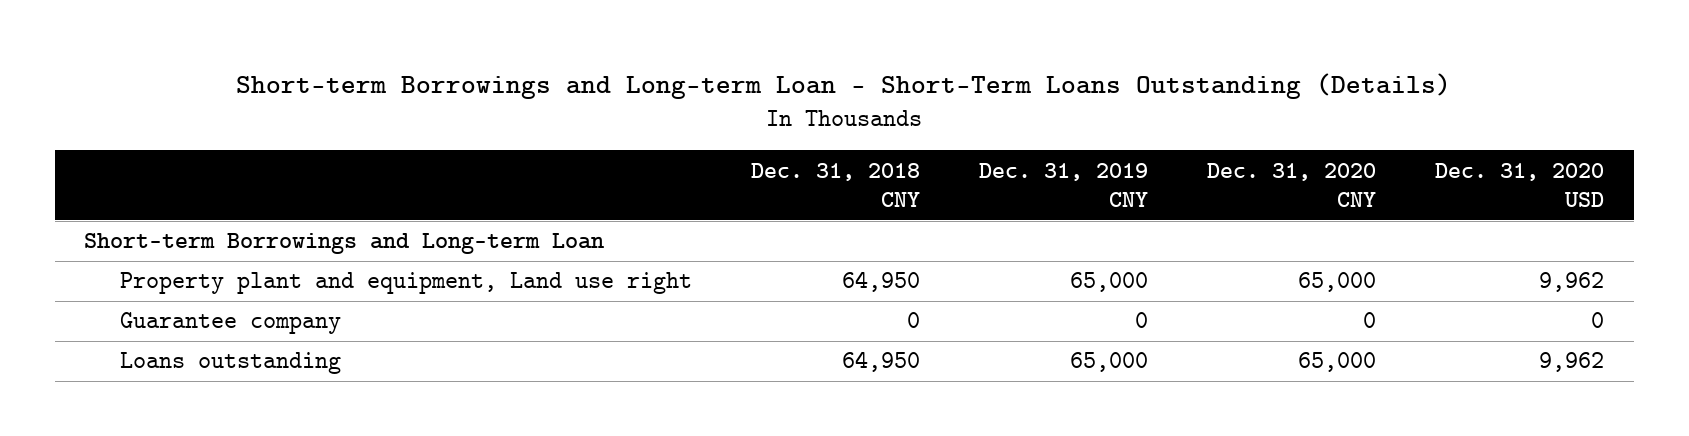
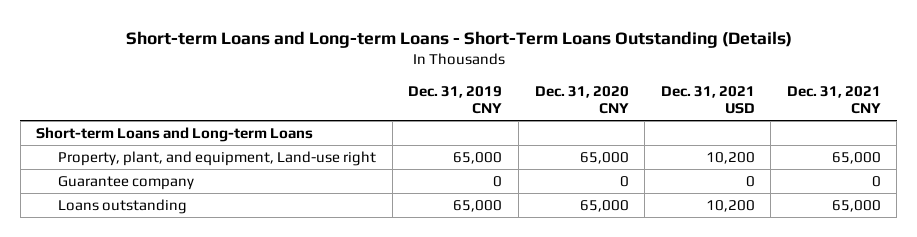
- Short-term Borrowings and Long-term Loan - Short-Term Loans Outstanding (Details)
+ Short-term Loans and Long-term Loans - Short-Term Loans Outstanding (Details)
- | Dec. 31, 2018 CNY | Dec. 31, 2019 CNY | Dec. 31, 2020 CNY | Dec. 31, 2020 USD
+ | Dec. 31, 2019 CNY | Dec. 31, 2020 CNY | Dec. 31, 2021 USD | Dec. 31, 2021 CNY
- Short-term Borrowings and Long-term Loan
- Property plant and equipment, Land use right | 64,950 | 65,000 | 65,000 | 9,962
+ Short-term Loans and Long-term Loans
+ Property, plant, and equipment, Land-use right | 65,000 | 65,000 | 10,200 | 65,000

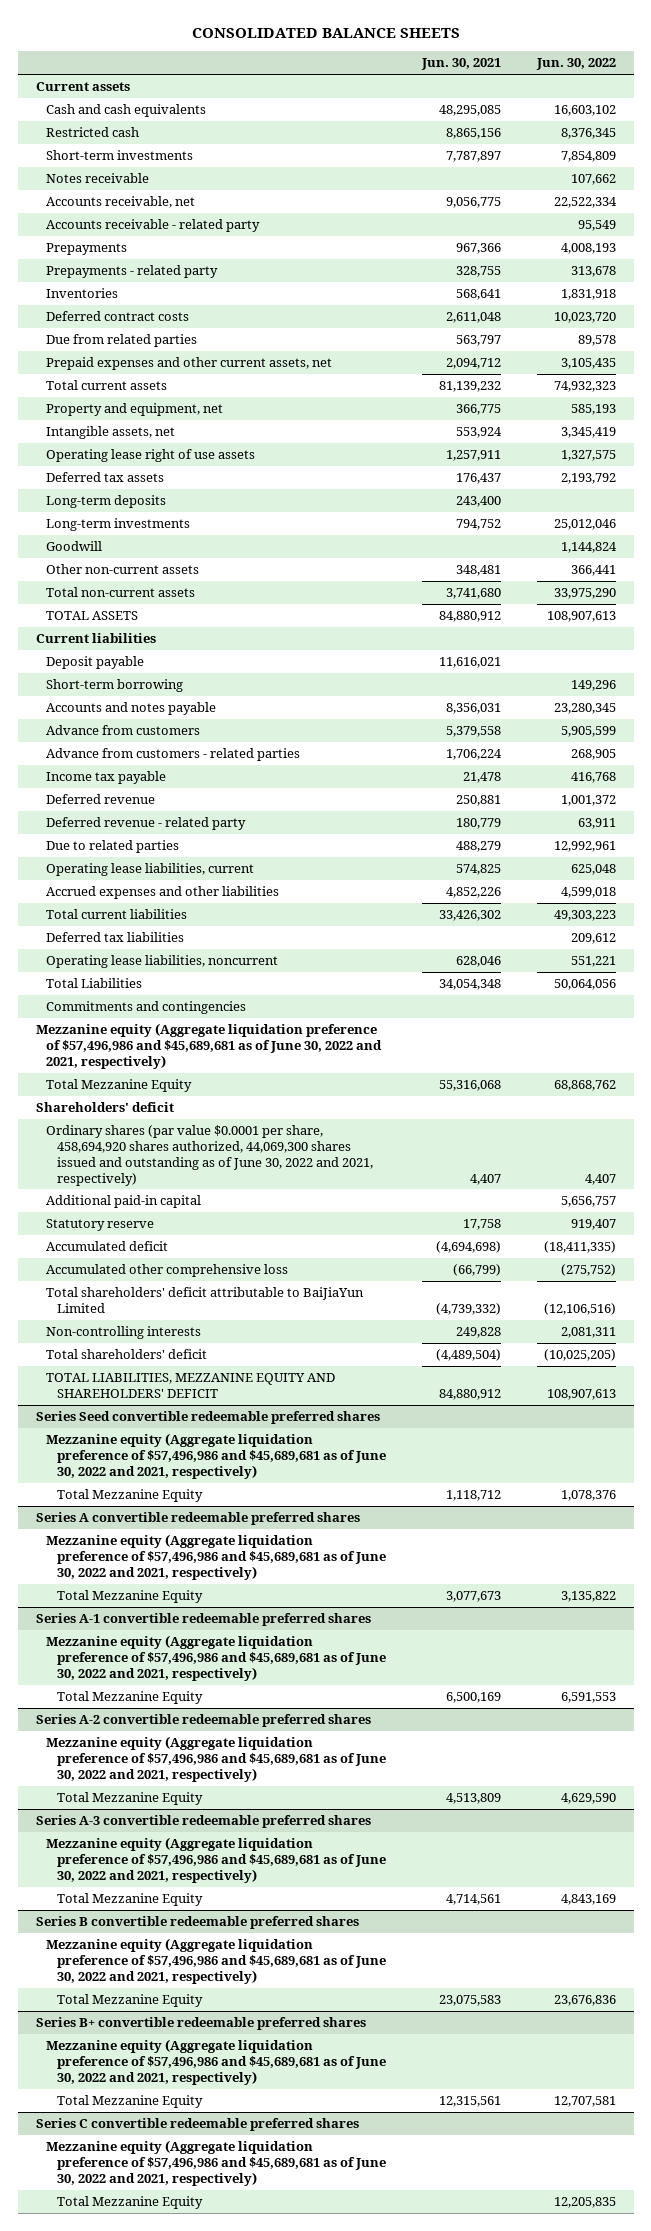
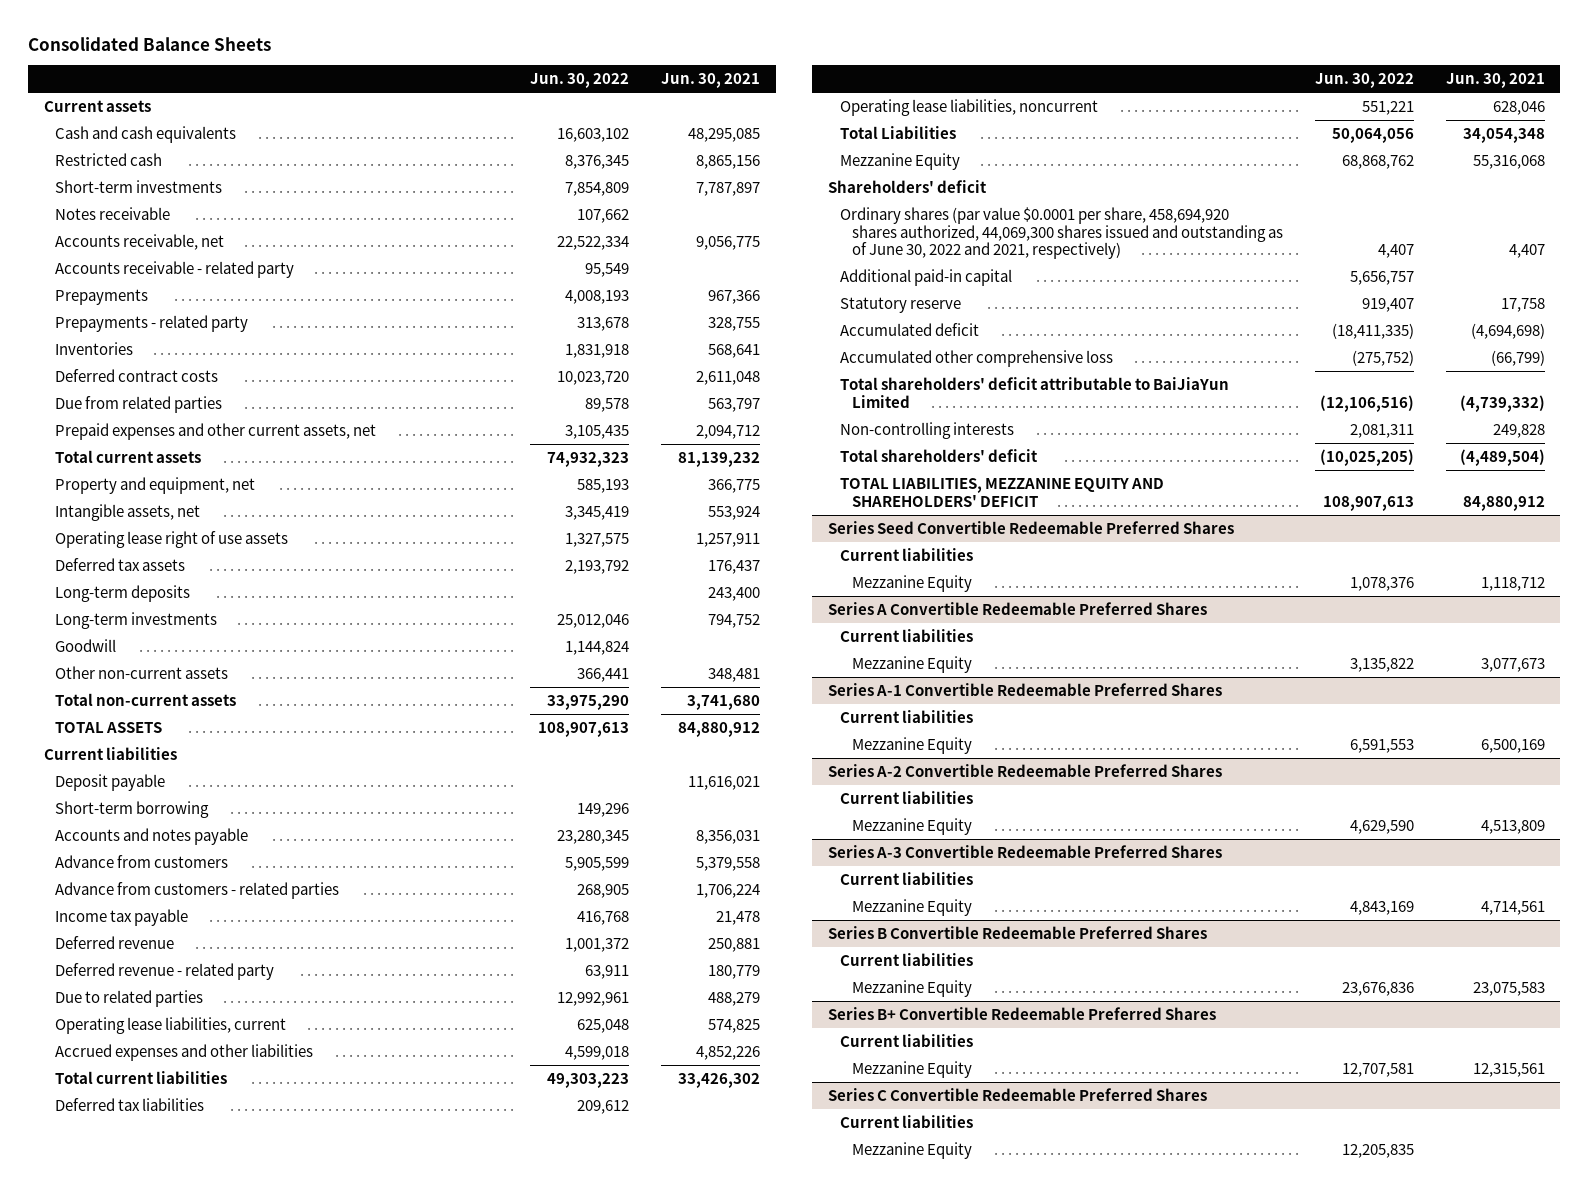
- CONSOLIDATED BALANCE SHEETS
+ Consolidated Balance Sheets
- | Jun. 30, 2021 | Jun. 30, 2022
+ | Jun. 30, 2022 | Jun. 30, 2021
- Commitments and contingencies
- Mezzanine equity (Aggregate liquidation preference of $57,496,986 and $45,689,681 as of June 30, 2022 and 2021, respectively)
- Total Mezzanine Equity | 55,316,068 | 68,868,762
+ Mezzanine Equity | 68,868,762 | 55,316,068
- Series Seed convertible redeemable preferred shares
- Mezzanine equity (Aggregate liquidation preference of $57,496,986 and $45,689,681 as of June 30, 2022 and 2021, respectively)
- Total Mezzanine Equity | 1,118,712 | 1,078,376
- Series A convertible redeemable preferred shares
- Mezzanine equity (Aggregate liquidation preference of $57,496,986 and $45,689,681 as of June 30, 2022 and 2021, respectively)
- Total Mezzanine Equity | 3,077,673 | 3,135,822
- Series A-1 convertible redeemable preferred shares
- Mezzanine equity (Aggregate liquidation preference of $57,496,986 and $45,689,681 as of June 30, 2022 and 2021, respectively)
- Total Mezzanine Equity | 6,500,169 | 6,591,553
- Series A-2 convertible redeemable preferred shares
- Mezzanine equity (Aggregate liquidation preference of $57,496,986 and $45,689,681 as of June 30, 2022 and 2021, respectively)
- Total Mezzanine Equity | 4,513,809 | 4,629,590
- Series A-3 convertible redeemable preferred shares
- Mezzanine equity (Aggregate liquidation preference of $57,496,986 and $45,689,681 as of June 30, 2022 and 2021, respectively)
- Total Mezzanine Equity | 4,714,561 | 4,843,169
- Series B convertible redeemable preferred shares
- Mezzanine equity (Aggregate liquidation preference of $57,496,986 and $45,689,681 as of June 30, 2022 and 2021, respectively)
- Total Mezzanine Equity | 23,075,583 | 23,676,836
- Series B+ convertible redeemable preferred shares
- Mezzanine equity (Aggregate liquidation preference of $57,496,986 and $45,689,681 as of June 30, 2022 and 2021, respectively)
- Total Mezzanine Equity | 12,315,561 | 12,707,581
- Series C convertible redeemable preferred shares
- Mezzanine equity (Aggregate liquidation preference of $57,496,986 and $45,689,681 as of June 30, 2022 and 2021, respectively)
- Total Mezzanine Equity | | 12,205,835
+ Series Seed Convertible Redeemable Preferred Shares
+ Current liabilities
+ Mezzanine Equity | 1,078,376 | 1,118,712
+ Series A Convertible Redeemable Preferred Shares
+ Current liabilities
+ Mezzanine Equity | 3,135,822 | 3,077,673
+ Series A-1 Convertible Redeemable Preferred Shares
+ Current liabilities
+ Mezzanine Equity | 6,591,553 | 6,500,169
+ Series A-2 Convertible Redeemable Preferred Shares
+ Current liabilities
+ Mezzanine Equity | 4,629,590 | 4,513,809
+ Series A-3 Convertible Redeemable Preferred Shares
+ Current liabilities
+ Mezzanine Equity | 4,843,169 | 4,714,561
+ Series B Convertible Redeemable Preferred Shares
+ Current liabilities
+ Mezzanine Equity | 23,676,836 | 23,075,583
+ Series B+ Convertible Redeemable Preferred Shares
+ Current liabilities
+ Mezzanine Equity | 12,707,581 | 12,315,561
+ Series C Convertible Redeemable Preferred Shares
+ Current liabilities
+ Mezzanine Equity | 12,205,835 |

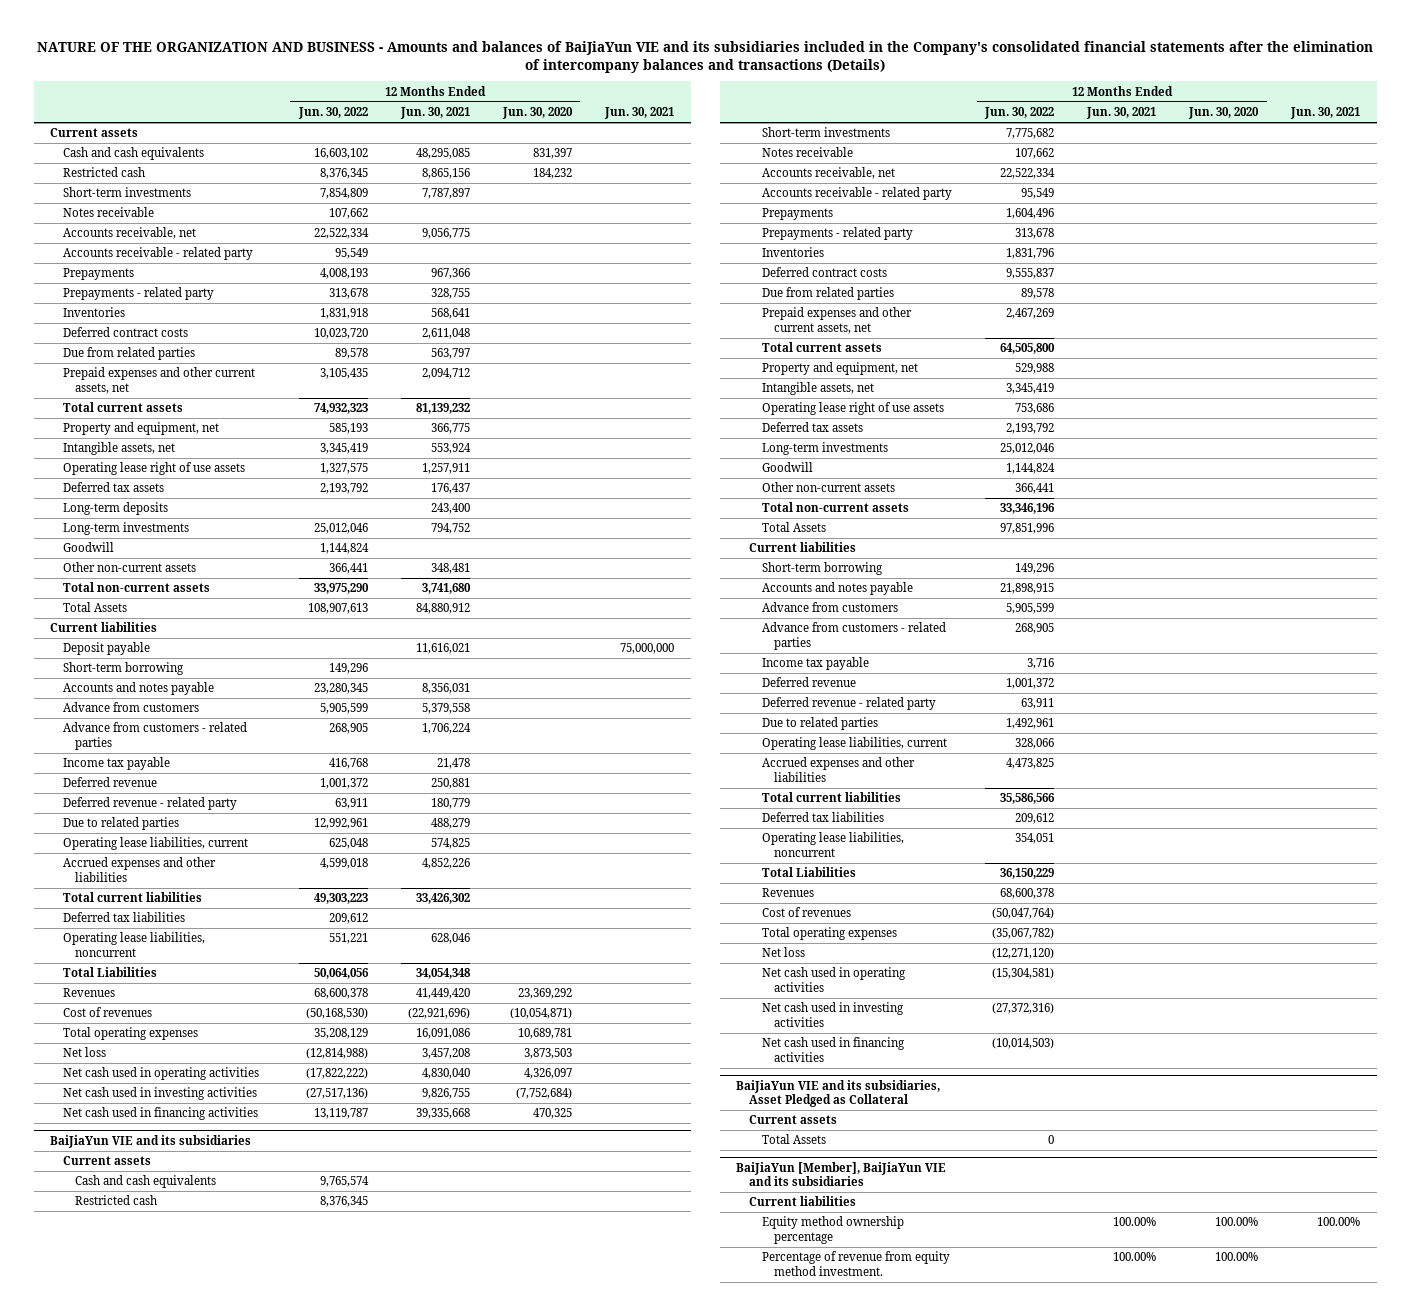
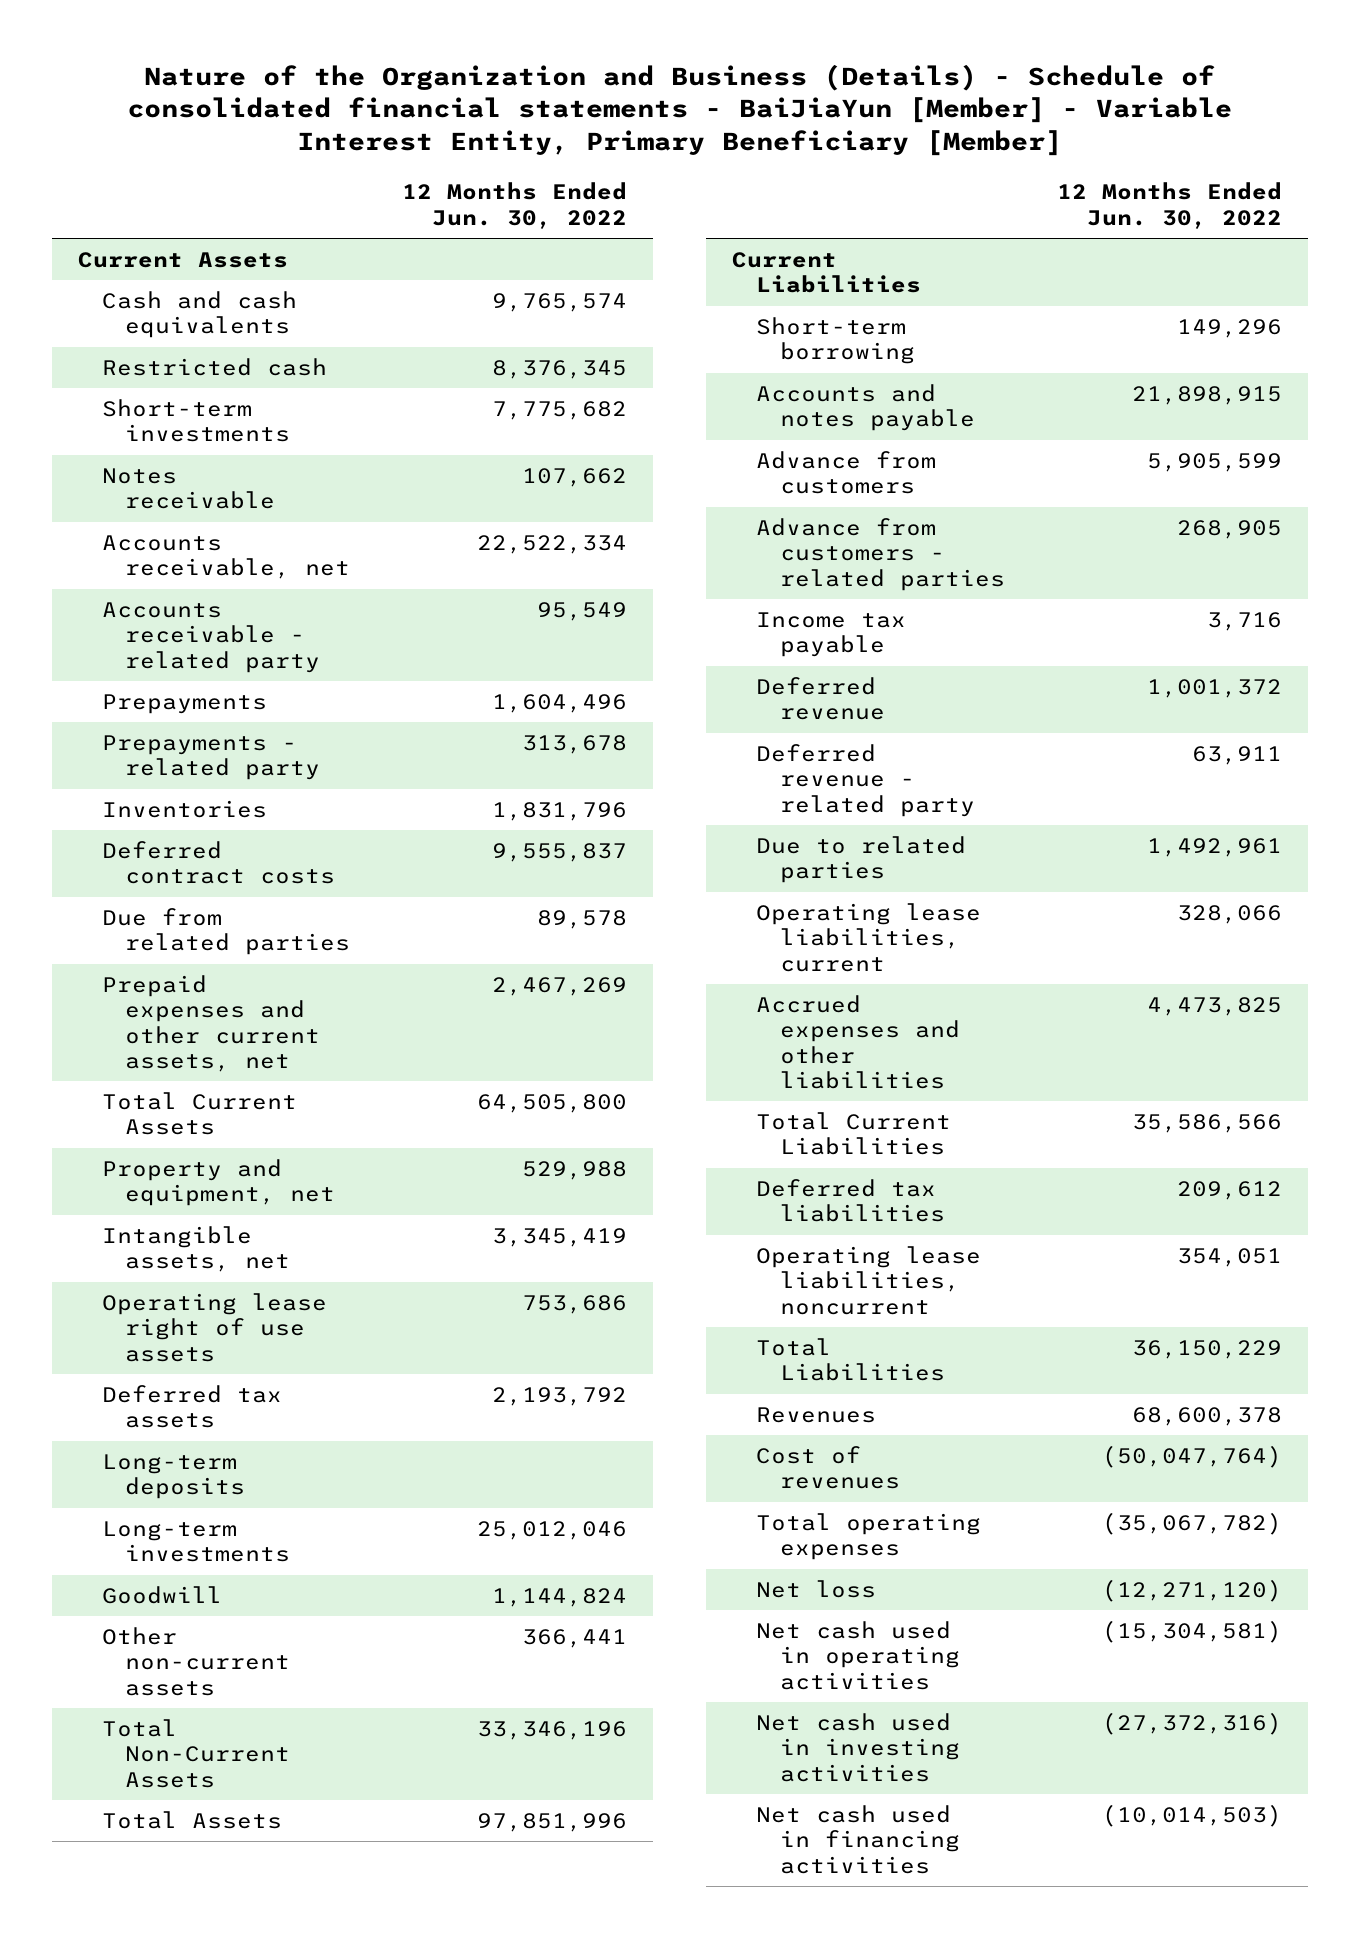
- NATURE OF THE ORGANIZATION AND BUSINESS - Amounts and balances of BaiJiaYun VIE and its subsidiaries included in the Company's consolidated financial statements after the elimination of intercompany balances and transactions (Details)
+ Nature of the Organization and Business (Details) - Schedule of consolidated financial statements - BaiJiaYun [Member] - Variable Interest Entity, Primary Beneficiary [Member]
- | 12 Months Ended Jun. 30, 2022 | 12 Months Ended Jun. 30, 2021 | 12 Months Ended Jun. 30, 2020 | Jun. 30, 2021
+ | 12 Months Ended Jun. 30, 2022
- Current assets
- Cash and cash equivalents | 16,603,102 | 48,295,085 | 831,397 |
- Restricted cash | 8,376,345 | 8,865,156 | 184,232 |
- Short-term investments | 7,854,809 | 7,787,897 | |
- Notes receivable | 107,662 | | |
- Accounts receivable, net | 22,522,334 | 9,056,775 | |
- Accounts receivable - related party | 95,549 | | |
- Prepayments | 4,008,193 | 967,366 | |
- Prepayments - related party | 313,678 | 328,755 | |
- Inventories | 1,831,918 | 568,641 | |
- Deferred contract costs | 10,023,720 | 2,611,048 | |
- Due from related parties | 89,578 | 563,797 | |
- Prepaid expenses and other current assets, net | 3,105,435 | 2,094,712 | |
- Total current assets | 74,932,323 | 81,139,232 | |
- Property and equipment, net | 585,193 | 366,775 | |
- Intangible assets, net | 3,345,419 | 553,924 | |
- Operating lease right of use assets | 1,327,575 | 1,257,911 | |
- Deferred tax assets | 2,193,792 | 176,437 | |
- Long-term investments | 25,012,046 | 794,752 | |
- Goodwill | 1,144,824 | | |
- Other non-current assets | 366,441 | 348,481 | |
- Total non-current assets | 33,975,290 | 3,741,680 | |
- Total Assets | 108,907,613 | 84,880,912 | |
- Current liabilities
- Deposit payable | | 11,616,021 | | 75,000,000
- Short-term borrowing | 149,296 | | |
- Accounts and notes payable | 23,280,345 | 8,356,031 | |
- Advance from customers | 5,905,599 | 5,379,558 | |
- Advance from customers - related parties | 268,905 | 1,706,224 | |
- Income tax payable | 416,768 | 21,478 | |
- Deferred revenue | 1,001,372 | 250,881 | |
- Deferred revenue - related party | 63,911 | 180,779 | |
- Due to related parties | 12,992,961 | 488,279 | |
- Operating lease liabilities, current | 625,048 | 574,825 | |
- Accrued expenses and other liabilities | 4,599,018 | 4,852,226 | |
- Total current liabilities | 49,303,223 | 33,426,302 | |
- Deferred tax liabilities | 209,612 | | |
- Operating lease liabilities, noncurrent | 551,221 | 628,046 | |
- Total Liabilities | 50,064,056 | 34,054,348 | |
- Revenues | 68,600,378 | 41,449,420 | 23,369,292 |
- Cost of revenues | (50,168,530) | (22,921,696) | (10,054,871) |
- Total operating expenses | 35,208,129 | 16,091,086 | 10,689,781 |
- Net loss | (12,814,988) | 3,457,208 | 3,873,503 |
- Net cash used in operating activities | (17,822,222) | 4,830,040 | 4,326,097 |
- Net cash used in investing activities | (27,517,136) | 9,826,755 | (7,752,684) |
- Net cash used in financing activities | 13,119,787 | 39,335,668 | 470,325 |
- BaiJiaYun VIE and its subsidiaries
- Current assets
+ Current Assets
- Total current assets | 64,505,800 | | |
+ Total Current Assets | 64,505,800
moved down: Long-term deposits
- Total non-current assets | 33,346,196 | | |
+ Total Non-Current Assets | 33,346,196
- Current liabilities
+ Current Liabilities
- Total current liabilities | 35,586,566 | | |
+ Total Current Liabilities | 35,586,566
- BaiJiaYun VIE and its subsidiaries, Asset Pledged as Collateral
- Current assets
- Total Assets | 0 | | |
- BaiJiaYun [Member], BaiJiaYun VIE and its subsidiaries
- Current liabilities
- Equity method ownership percentage | | 100.00% | 100.00% | 100.00%
- Percentage of revenue from equity method investment. | | 100.00% | 100.00% |

